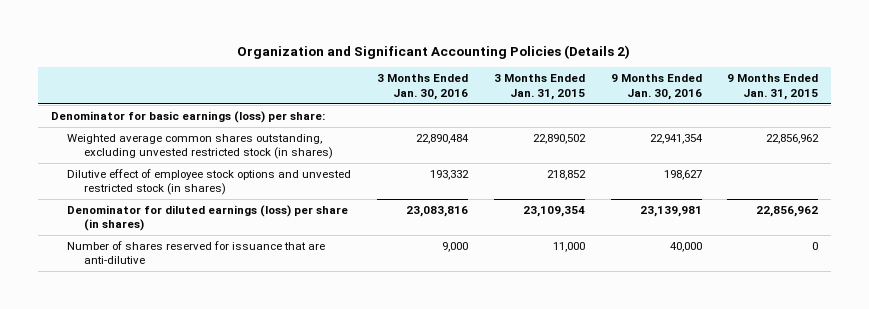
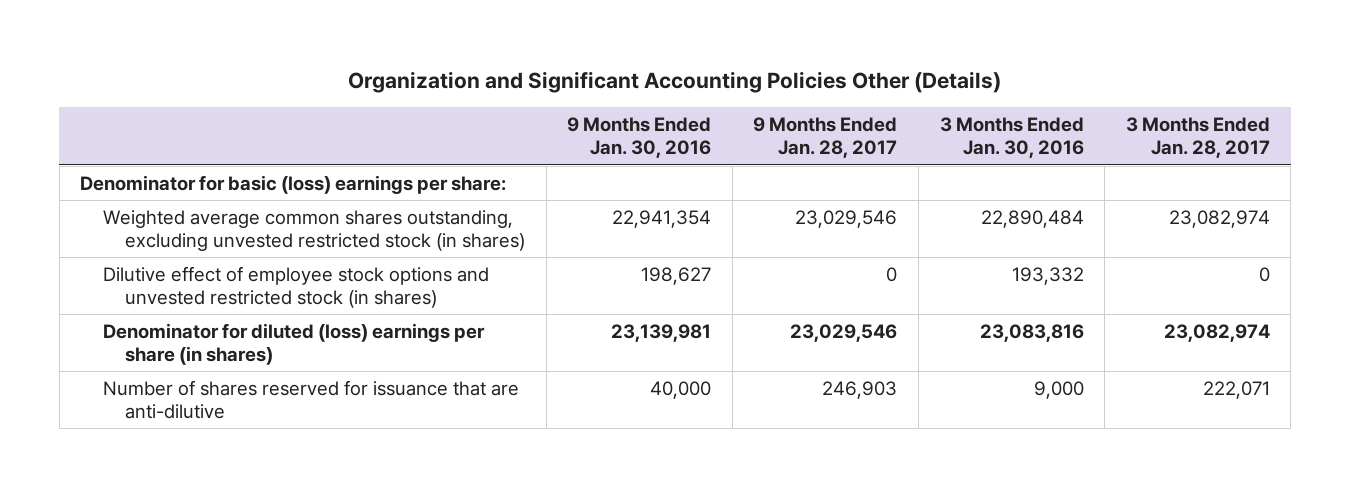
- Organization and Significant Accounting Policies (Details 2)
+ Organization and Significant Accounting Policies Other (Details)
- | 3 Months Ended Jan. 30, 2016 | 3 Months Ended Jan. 31, 2015 | 9 Months Ended Jan. 30, 2016 | 9 Months Ended Jan. 31, 2015
+ | 9 Months Ended Jan. 30, 2016 | 9 Months Ended Jan. 28, 2017 | 3 Months Ended Jan. 30, 2016 | 3 Months Ended Jan. 28, 2017
- Denominator for basic earnings (loss) per share:
+ Denominator for basic (loss) earnings per share:
- Denominator for diluted earnings (loss) per share (in shares) | 23,083,816 | 23,109,354 | 23,139,981 | 22,856,962
+ Denominator for diluted (loss) earnings per share (in shares) | 23,139,981 | 23,029,546 | 23,083,816 | 23,082,974

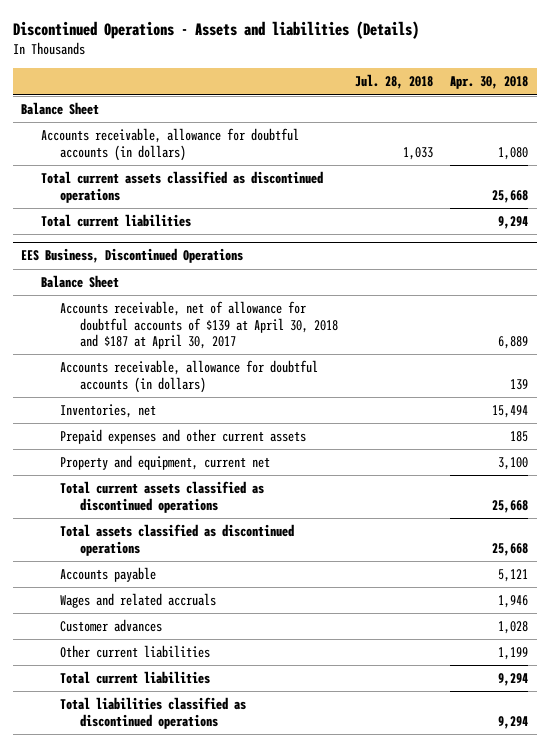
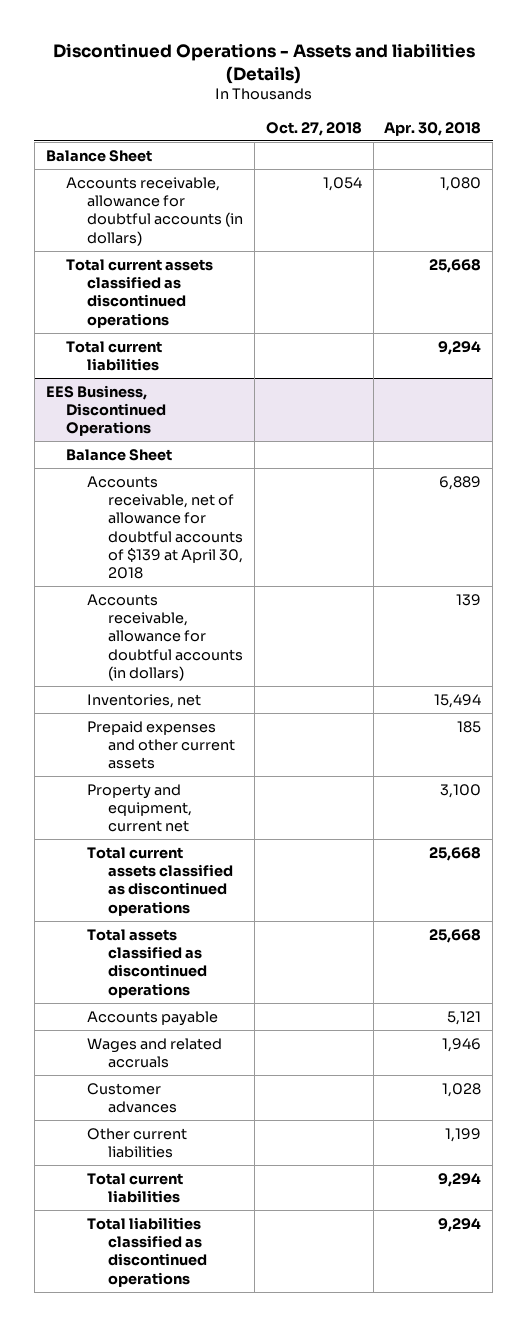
- | Jul. 28, 2018 | Apr. 30, 2018
+ | Oct. 27, 2018 | Apr. 30, 2018
@ EES Business, Discontinued Operations
- Accounts receivable, net of allowance for doubtful accounts of $139 at April 30, 2018 and $187 at April 30, 2017 | | 6,889
+ Accounts receivable, net of allowance for doubtful accounts of $139 at April 30, 2018 | | 6,889

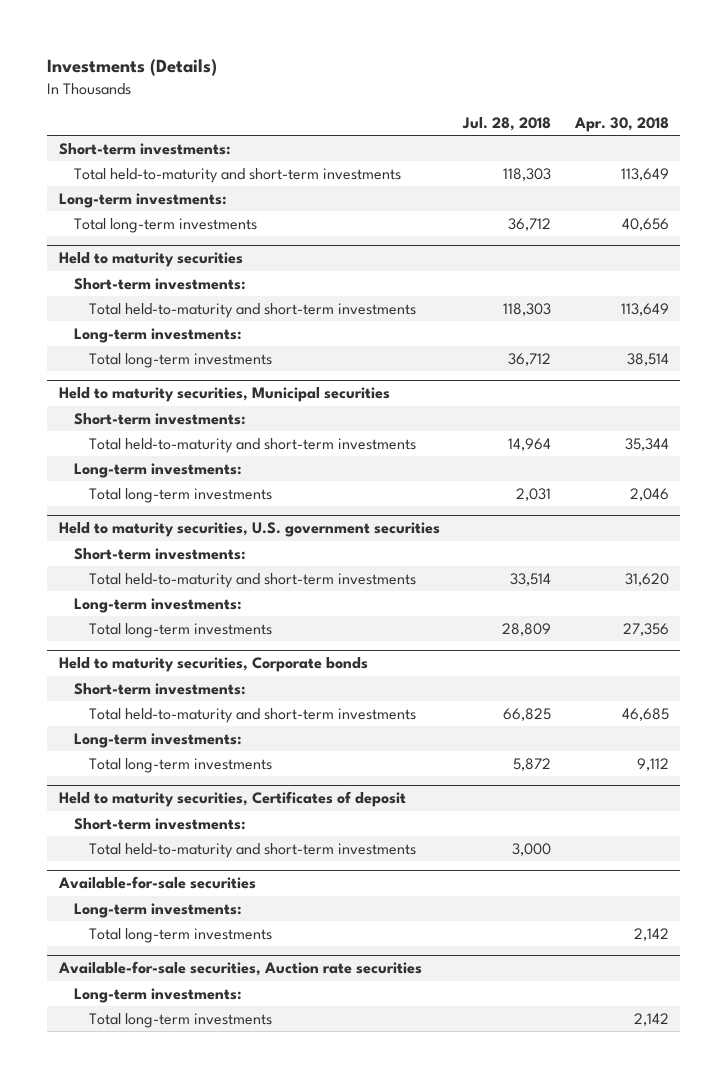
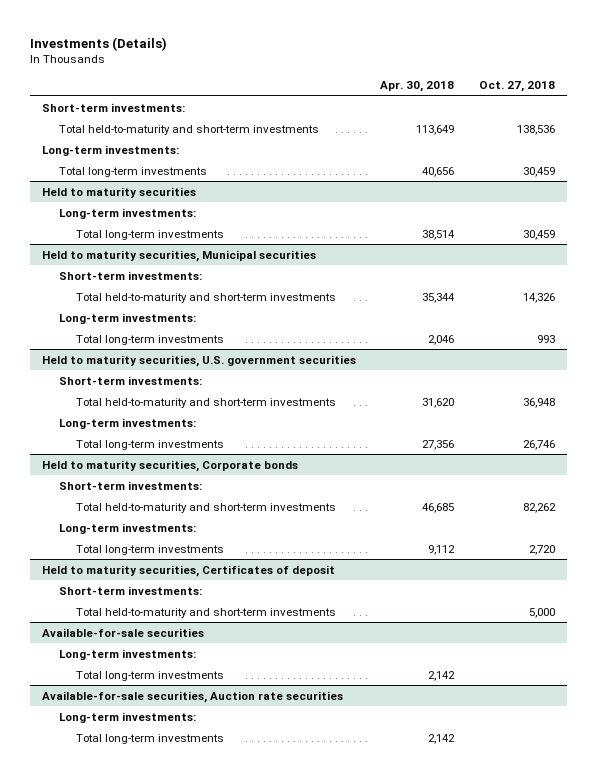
- | Jul. 28, 2018 | Apr. 30, 2018
+ | Apr. 30, 2018 | Oct. 27, 2018
@ Held to maturity securities
- Short-term investments:
- Total held-to-maturity and short-term investments | 118,303 | 113,649

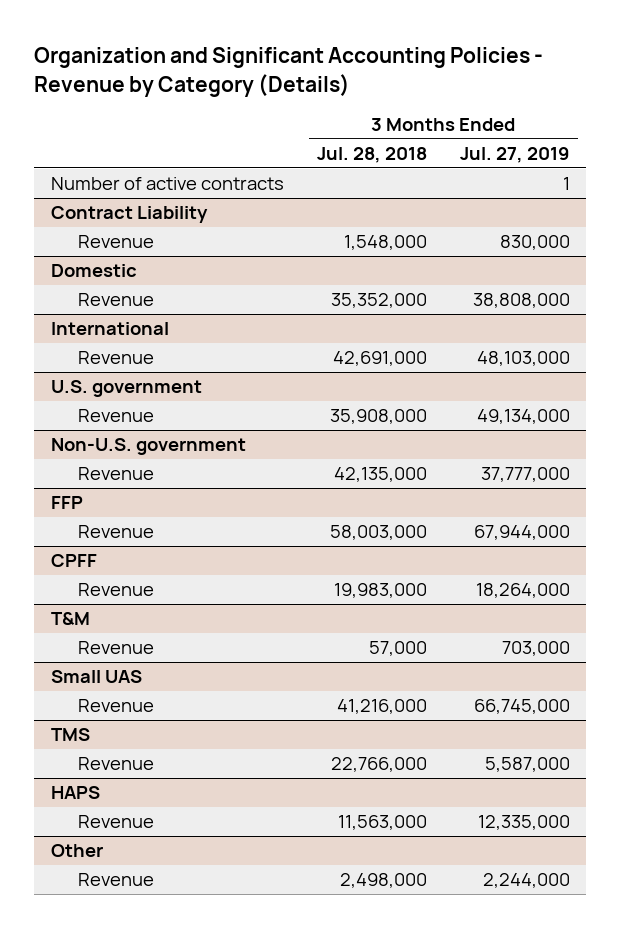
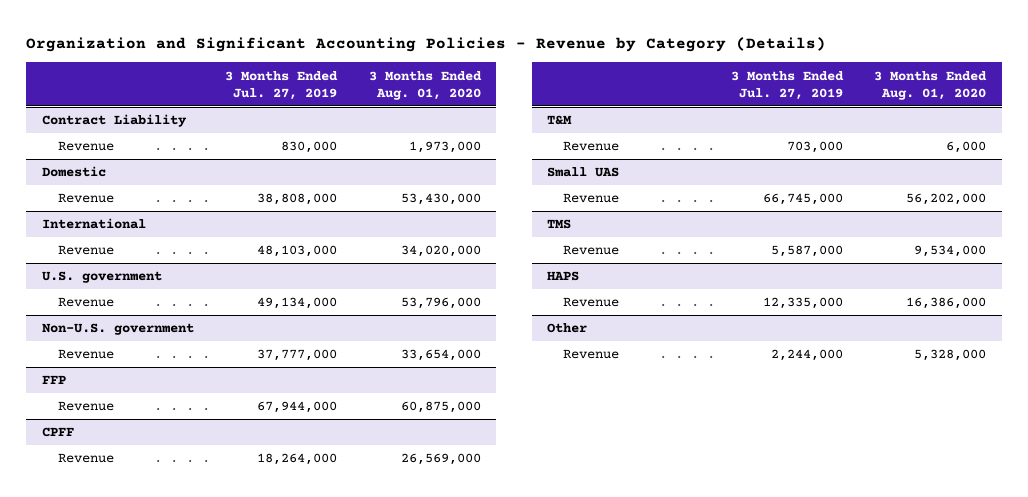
- | 3 Months Ended Jul. 28, 2018 | 3 Months Ended Jul. 27, 2019
+ | 3 Months Ended Jul. 27, 2019 | 3 Months Ended Aug. 01, 2020
- Number of active contracts | | 1

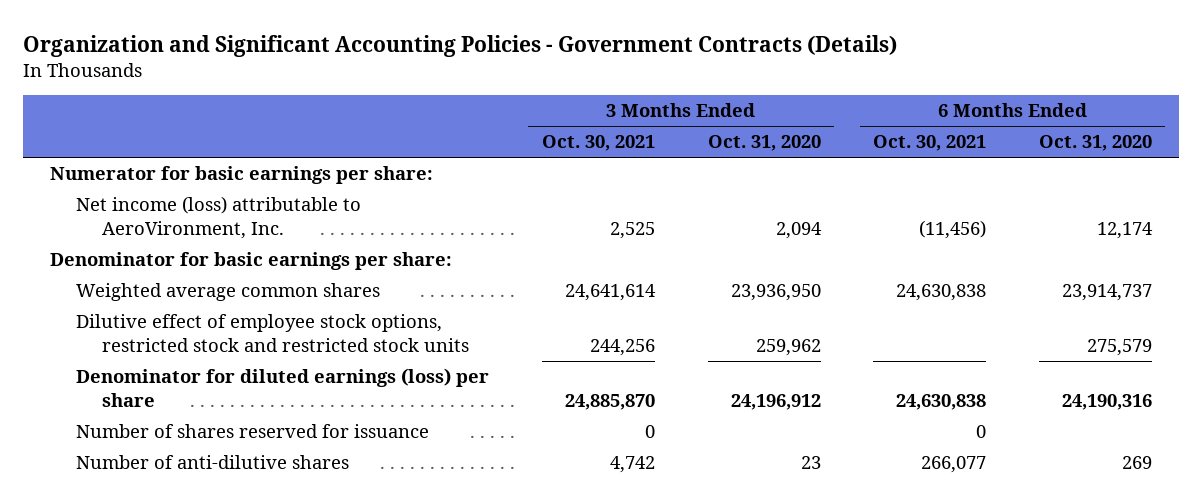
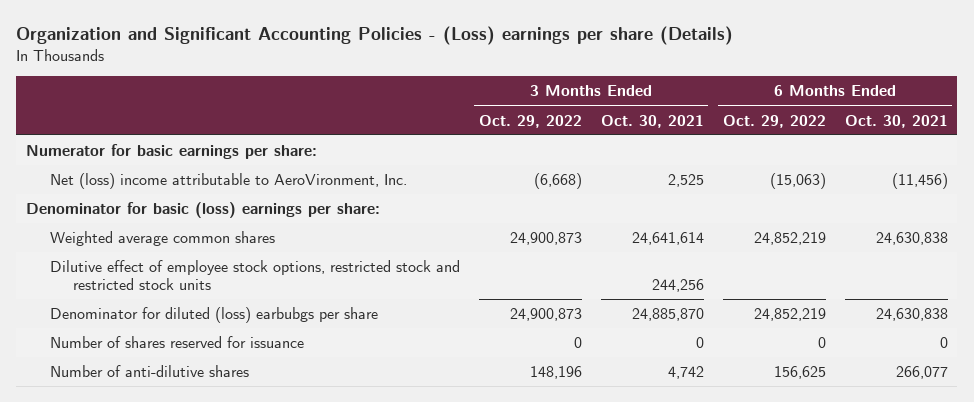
- Organization and Significant Accounting Policies - Government Contracts (Details)
+ Organization and Significant Accounting Policies - (Loss) earnings per share (Details)
- | 3 Months Ended Oct. 30, 2021 | 3 Months Ended Oct. 31, 2020 | 6 Months Ended Oct. 30, 2021 | 6 Months Ended Oct. 31, 2020
+ | 3 Months Ended Oct. 29, 2022 | 3 Months Ended Oct. 30, 2021 | 6 Months Ended Oct. 29, 2022 | 6 Months Ended Oct. 30, 2021
- Net income (loss) attributable to AeroVironment, Inc. | 2,525 | 2,094 | (11,456) | 12,174
- Denominator for basic earnings per share:
+ Net (loss) income attributable to AeroVironment, Inc. | (6,668) | 2,525 | (15,063) | (11,456)
+ Denominator for basic (loss) earnings per share:
- Denominator for diluted earnings (loss) per share | 24,885,870 | 24,196,912 | 24,630,838 | 24,190,316
+ Denominator for diluted (loss) earbubgs per share | 24,900,873 | 24,885,870 | 24,852,219 | 24,630,838

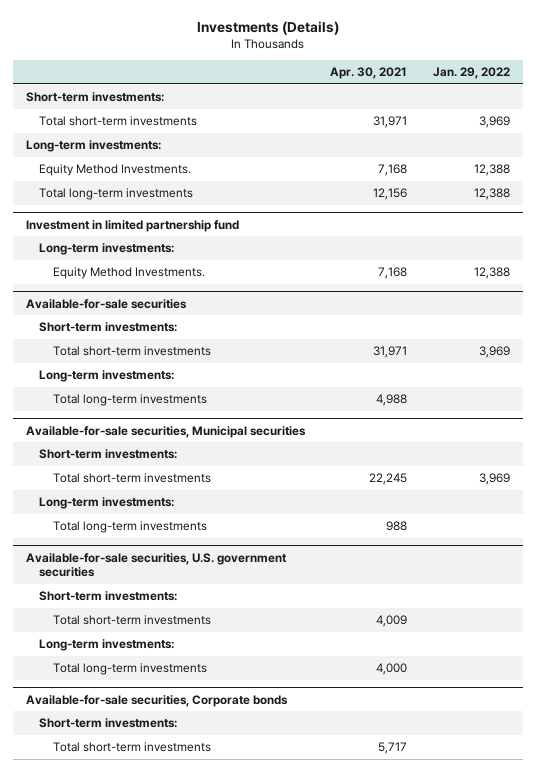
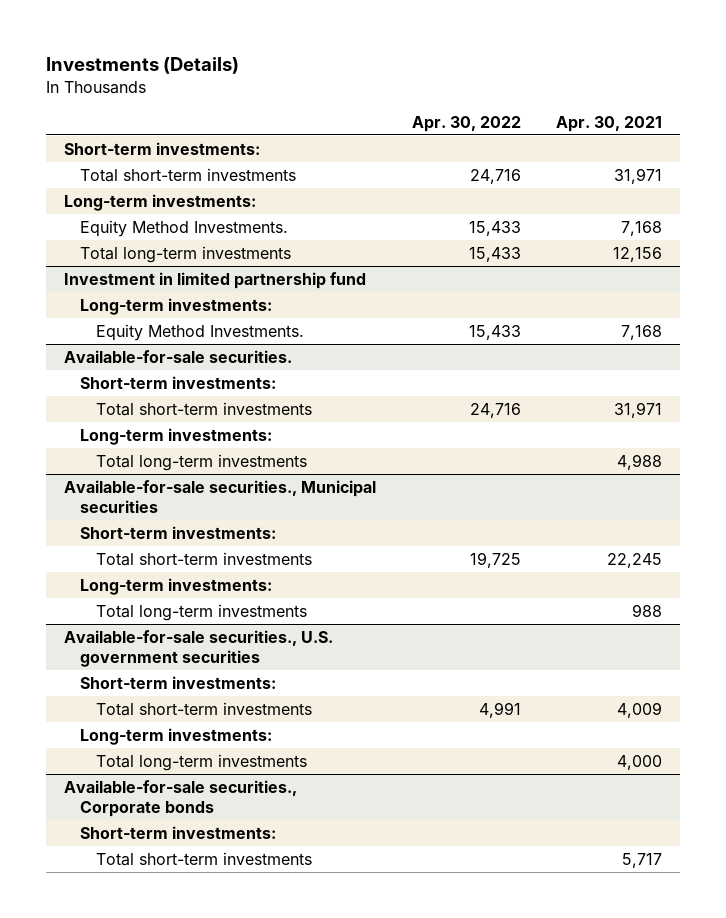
- | Apr. 30, 2021 | Jan. 29, 2022
+ | Apr. 30, 2022 | Apr. 30, 2021
- Available-for-sale securities
+ Available-for-sale securities.
- Available-for-sale securities, Municipal securities
+ Available-for-sale securities., Municipal securities
- Available-for-sale securities, U.S. government securities
+ Available-for-sale securities., U.S. government securities
- Available-for-sale securities, Corporate bonds
+ Available-for-sale securities., Corporate bonds

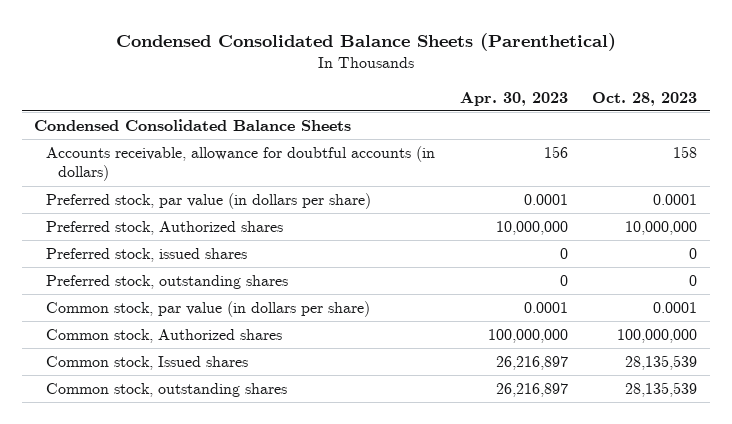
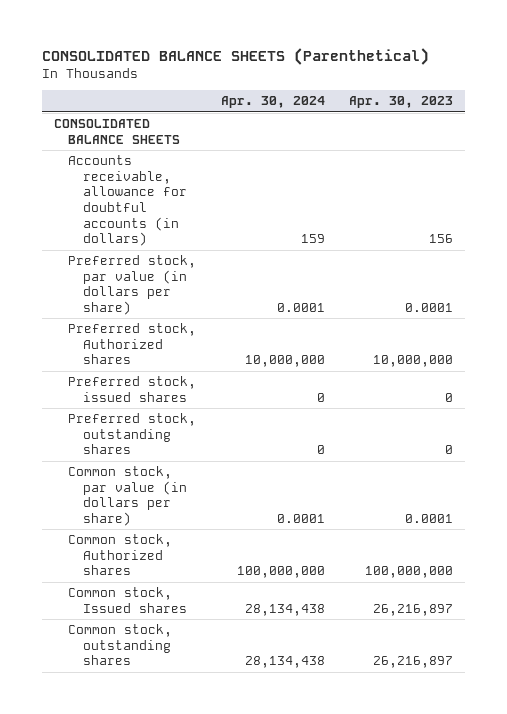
- Condensed Consolidated Balance Sheets (Parenthetical)
+ CONSOLIDATED BALANCE SHEETS (Parenthetical)
- | Apr. 30, 2023 | Oct. 28, 2023
+ | Apr. 30, 2024 | Apr. 30, 2023
- Condensed Consolidated Balance Sheets
+ CONSOLIDATED BALANCE SHEETS

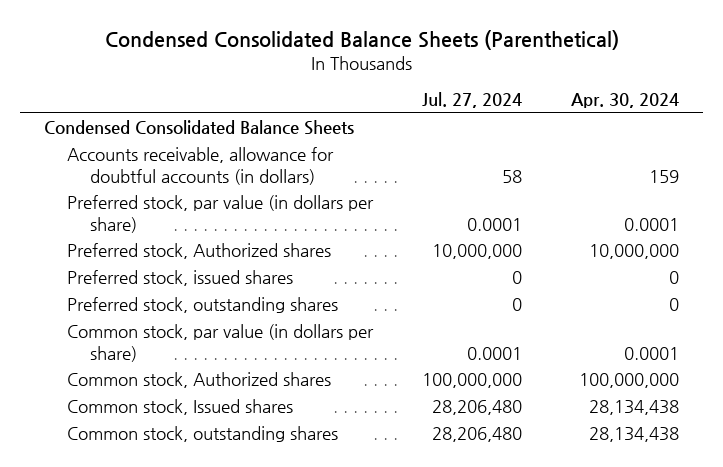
- CONSOLIDATED BALANCE SHEETS (Parenthetical)
+ Condensed Consolidated Balance Sheets (Parenthetical)
- | Apr. 30, 2024 | Apr. 30, 2023
+ | Jul. 27, 2024 | Apr. 30, 2024
- CONSOLIDATED BALANCE SHEETS
+ Condensed Consolidated Balance Sheets

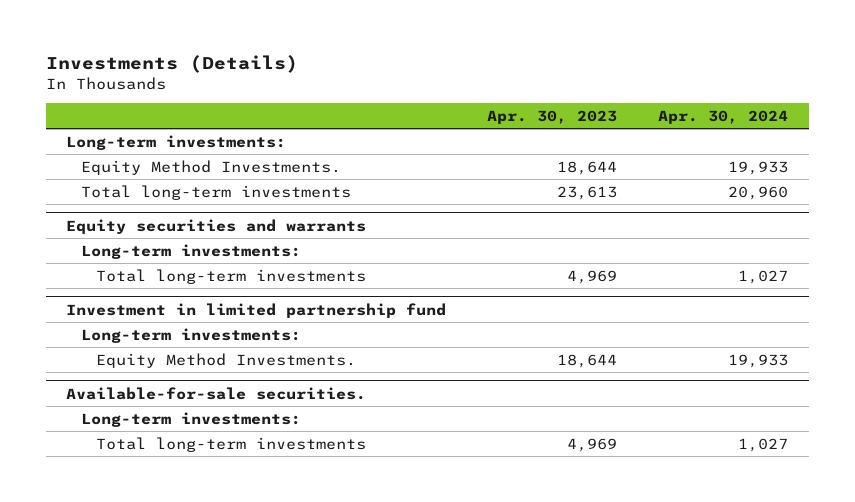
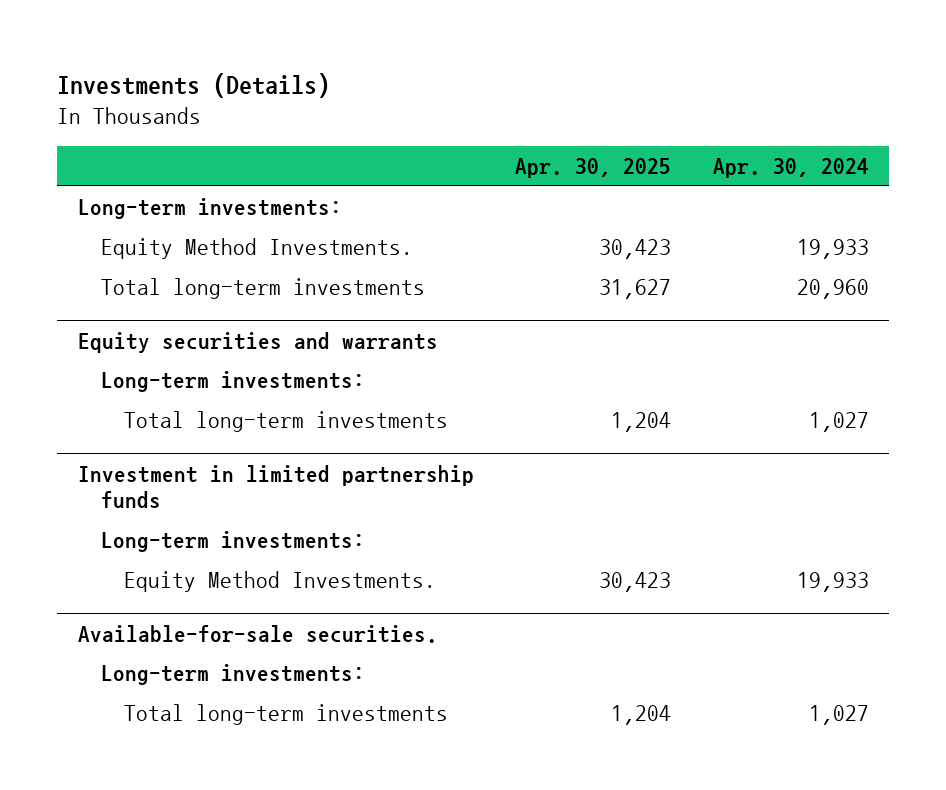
- | Apr. 30, 2023 | Apr. 30, 2024
+ | Apr. 30, 2025 | Apr. 30, 2024
- Investment in limited partnership fund
+ Investment in limited partnership funds

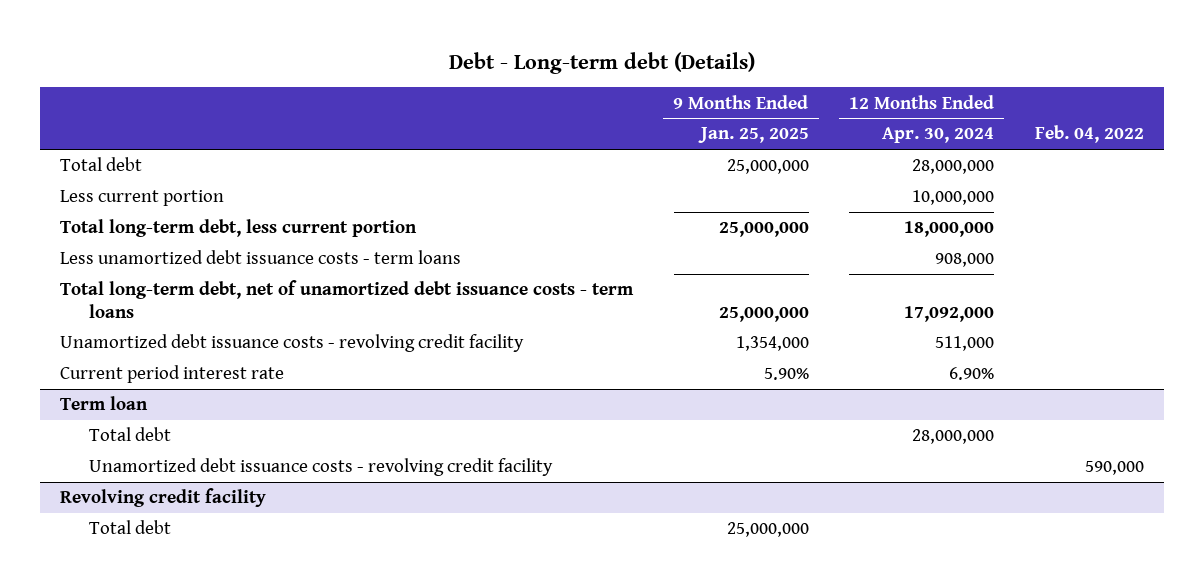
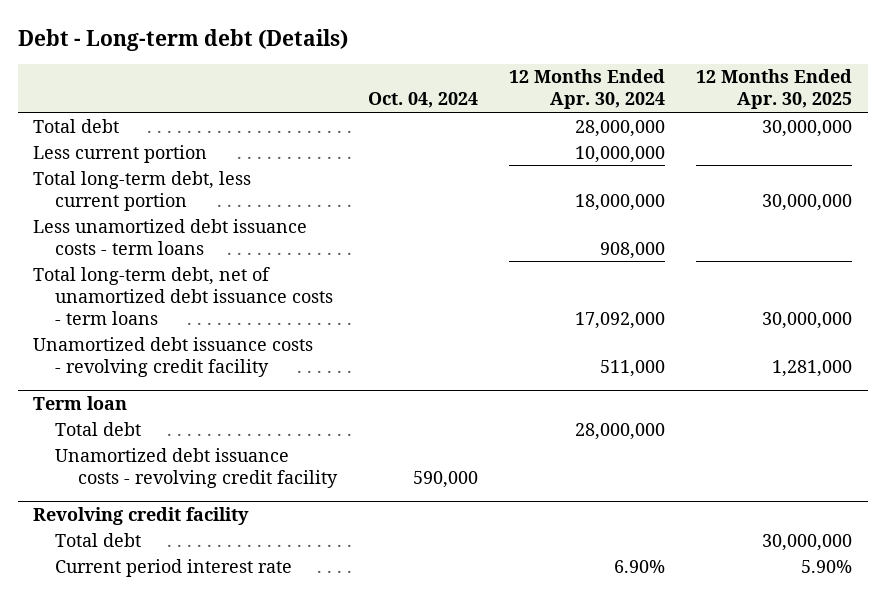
- | 9 Months Ended Jan. 25, 2025 | 12 Months Ended Apr. 30, 2024 | Feb. 04, 2022
+ | Oct. 04, 2024 | 12 Months Ended Apr. 30, 2024 | 12 Months Ended Apr. 30, 2025
- Current period interest rate | 5.90% | 6.90% |
@ Revolving credit facility
+ Current period interest rate | | 6.90% | 5.90%

